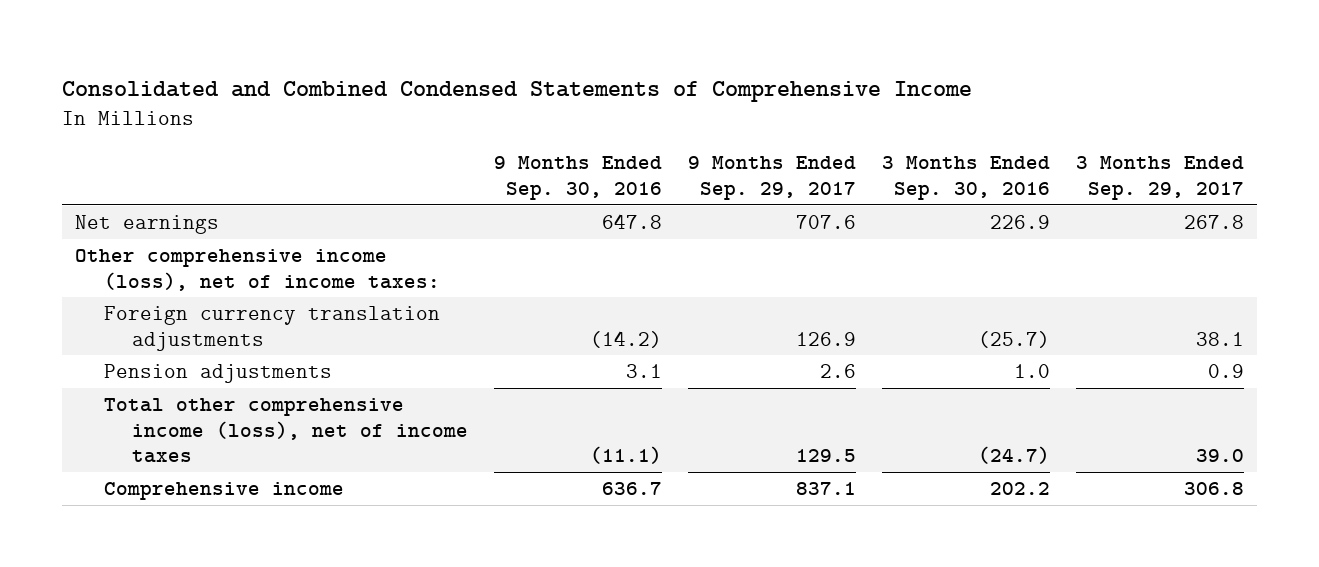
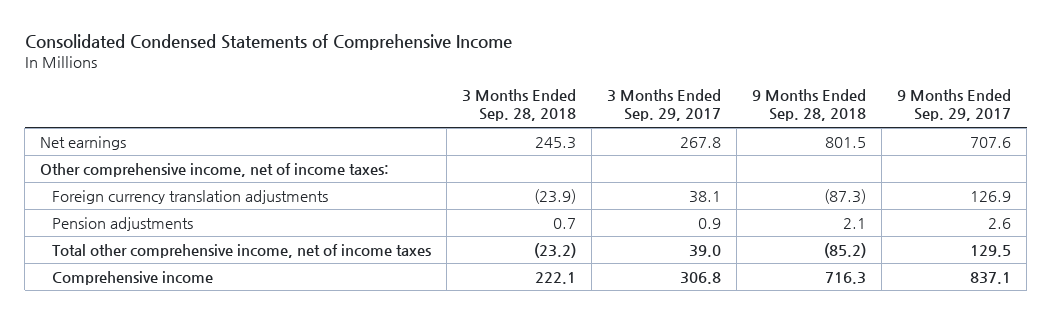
- Consolidated and Combined Condensed Statements of Comprehensive Income
+ Consolidated Condensed Statements of Comprehensive Income
- | 9 Months Ended Sep. 30, 2016 | 9 Months Ended Sep. 29, 2017 | 3 Months Ended Sep. 30, 2016 | 3 Months Ended Sep. 29, 2017
+ | 3 Months Ended Sep. 28, 2018 | 3 Months Ended Sep. 29, 2017 | 9 Months Ended Sep. 28, 2018 | 9 Months Ended Sep. 29, 2017
- Other comprehensive income (loss), net of income taxes:
+ Other comprehensive income, net of income taxes:
- Total other comprehensive income (loss), net of income taxes | (11.1) | 129.5 | (24.7) | 39.0
+ Total other comprehensive income, net of income taxes | (23.2) | 39.0 | (85.2) | 129.5

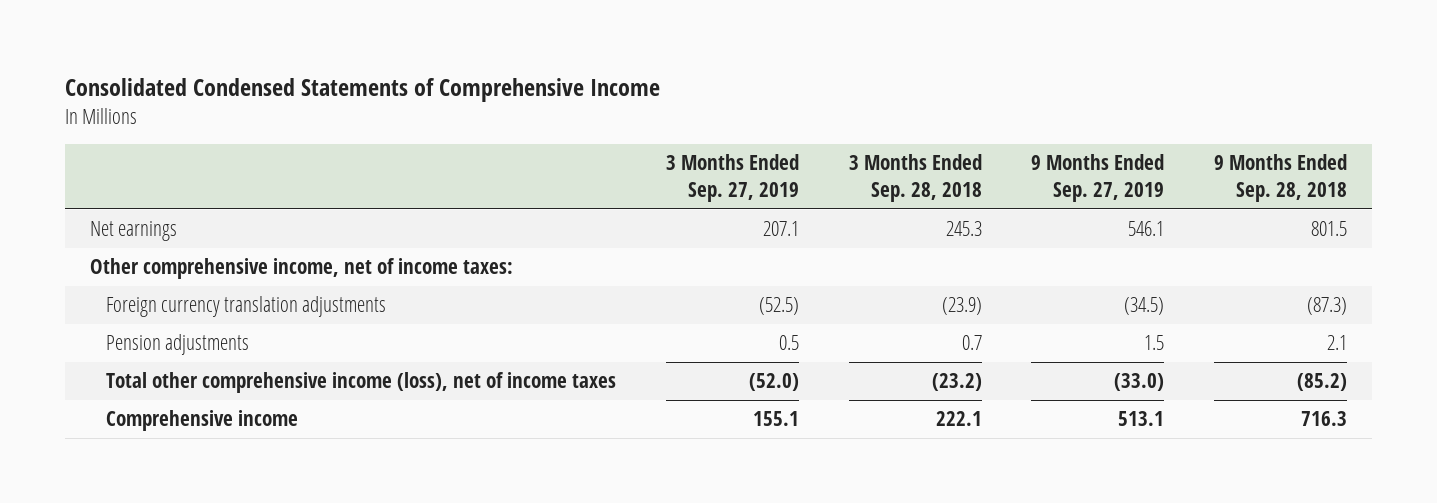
- | 3 Months Ended Sep. 28, 2018 | 3 Months Ended Sep. 29, 2017 | 9 Months Ended Sep. 28, 2018 | 9 Months Ended Sep. 29, 2017
+ | 3 Months Ended Sep. 27, 2019 | 3 Months Ended Sep. 28, 2018 | 9 Months Ended Sep. 27, 2019 | 9 Months Ended Sep. 28, 2018
- Total other comprehensive income, net of income taxes | (23.2) | 39.0 | (85.2) | 129.5
+ Total other comprehensive income (loss), net of income taxes | (52.0) | (23.2) | (33.0) | (85.2)

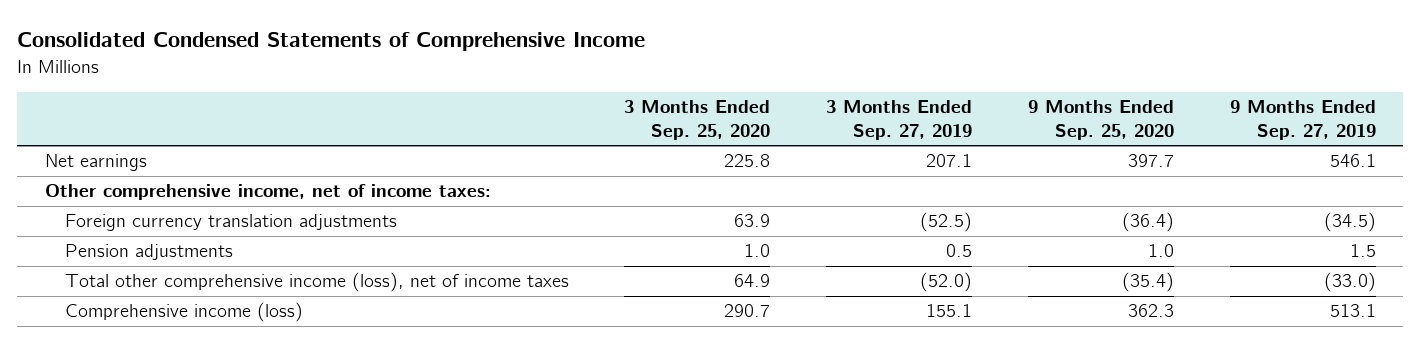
- | 3 Months Ended Sep. 27, 2019 | 3 Months Ended Sep. 28, 2018 | 9 Months Ended Sep. 27, 2019 | 9 Months Ended Sep. 28, 2018
+ | 3 Months Ended Sep. 25, 2020 | 3 Months Ended Sep. 27, 2019 | 9 Months Ended Sep. 25, 2020 | 9 Months Ended Sep. 27, 2019
- Comprehensive income | 155.1 | 222.1 | 513.1 | 716.3
+ Comprehensive income (loss) | 290.7 | 155.1 | 362.3 | 513.1

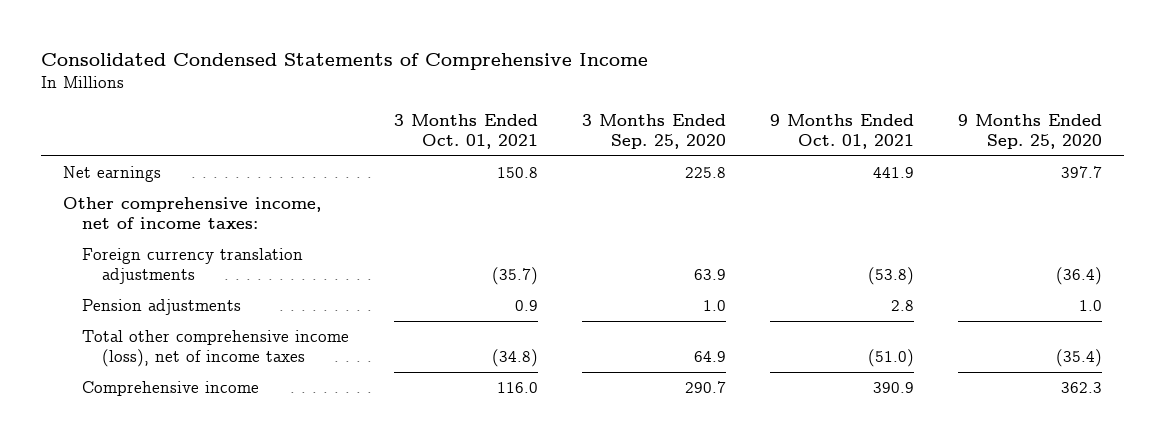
- | 3 Months Ended Sep. 25, 2020 | 3 Months Ended Sep. 27, 2019 | 9 Months Ended Sep. 25, 2020 | 9 Months Ended Sep. 27, 2019
+ | 3 Months Ended Oct. 01, 2021 | 3 Months Ended Sep. 25, 2020 | 9 Months Ended Oct. 01, 2021 | 9 Months Ended Sep. 25, 2020
- Comprehensive income (loss) | 290.7 | 155.1 | 362.3 | 513.1
+ Comprehensive income | 116.0 | 290.7 | 390.9 | 362.3

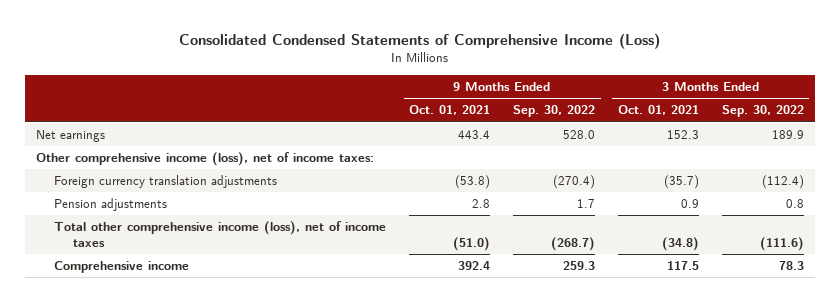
- Consolidated Condensed Statements of Comprehensive Income
+ Consolidated Condensed Statements of Comprehensive Income (Loss)
- | 3 Months Ended Oct. 01, 2021 | 3 Months Ended Sep. 25, 2020 | 9 Months Ended Oct. 01, 2021 | 9 Months Ended Sep. 25, 2020
+ | 9 Months Ended Oct. 01, 2021 | 9 Months Ended Sep. 30, 2022 | 3 Months Ended Oct. 01, 2021 | 3 Months Ended Sep. 30, 2022
- Net earnings | 150.8 | 225.8 | 441.9 | 397.7
- Other comprehensive income, net of income taxes:
+ Net earnings | 443.4 | 528.0 | 152.3 | 189.9
+ Other comprehensive income (loss), net of income taxes:
- Comprehensive income | 116.0 | 290.7 | 390.9 | 362.3
+ Comprehensive income | 392.4 | 259.3 | 117.5 | 78.3

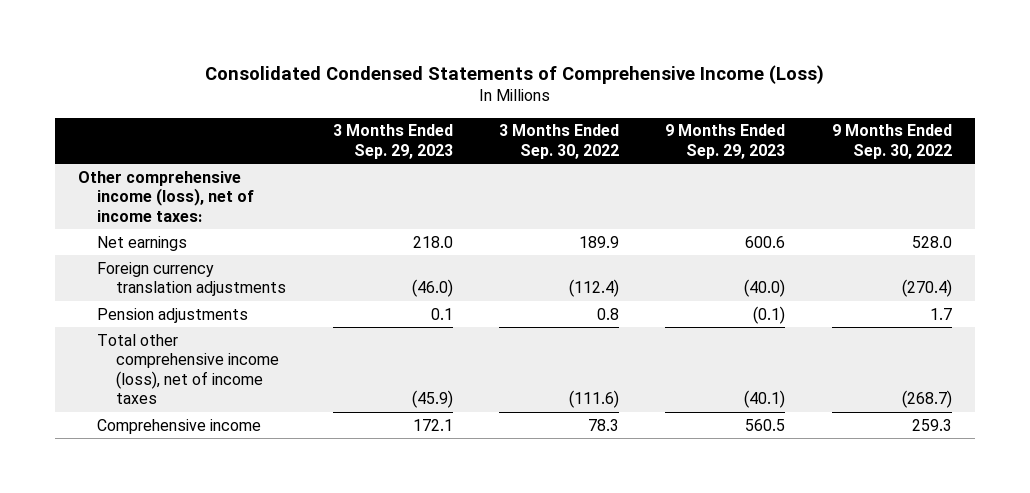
- | 9 Months Ended Oct. 01, 2021 | 9 Months Ended Sep. 30, 2022 | 3 Months Ended Oct. 01, 2021 | 3 Months Ended Sep. 30, 2022
+ | 3 Months Ended Sep. 29, 2023 | 3 Months Ended Sep. 30, 2022 | 9 Months Ended Sep. 29, 2023 | 9 Months Ended Sep. 30, 2022
moved down: Net earnings | 218.0 | 189.9 | 600.6 | 528.0

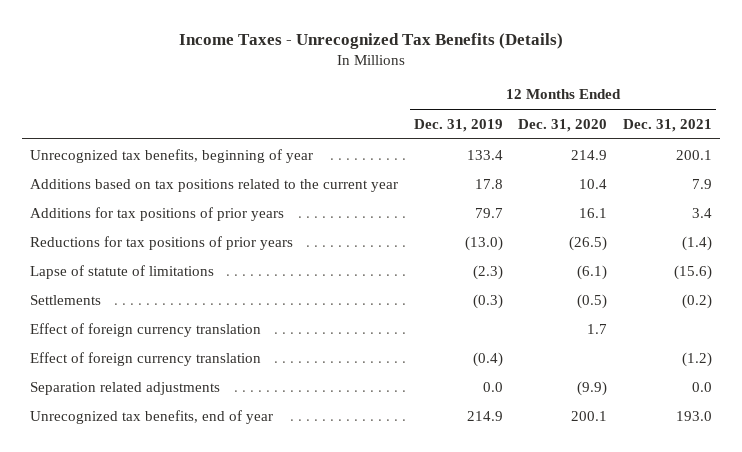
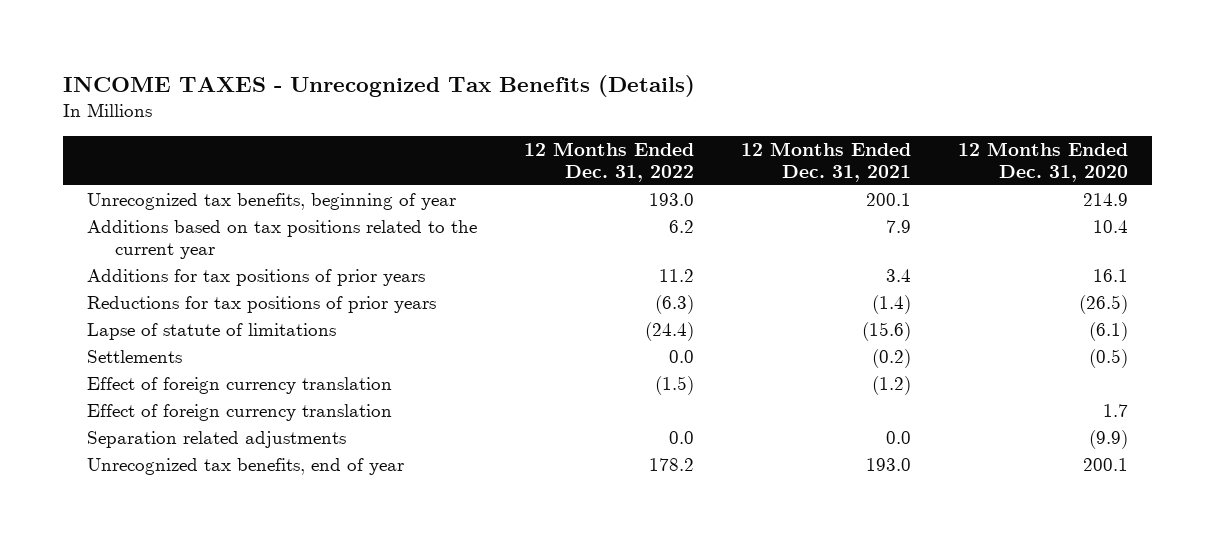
- Income Taxes - Unrecognized Tax Benefits (Details)
+ INCOME TAXES - Unrecognized Tax Benefits (Details)
- | 12 Months Ended Dec. 31, 2019 | 12 Months Ended Dec. 31, 2020 | 12 Months Ended Dec. 31, 2021
+ | 12 Months Ended Dec. 31, 2022 | 12 Months Ended Dec. 31, 2021 | 12 Months Ended Dec. 31, 2020
moved down: Effect of foreign currency translation | | | 1.7

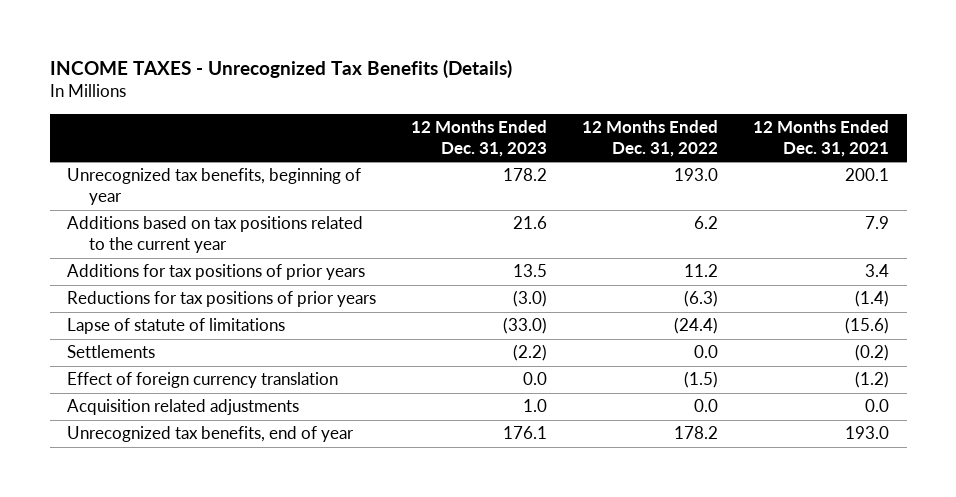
- | 12 Months Ended Dec. 31, 2022 | 12 Months Ended Dec. 31, 2021 | 12 Months Ended Dec. 31, 2020
+ | 12 Months Ended Dec. 31, 2023 | 12 Months Ended Dec. 31, 2022 | 12 Months Ended Dec. 31, 2021
- Effect of foreign currency translation | | | 1.7
- Separation related adjustments | 0.0 | 0.0 | (9.9)
+ Acquisition related adjustments | 1.0 | 0.0 | 0.0

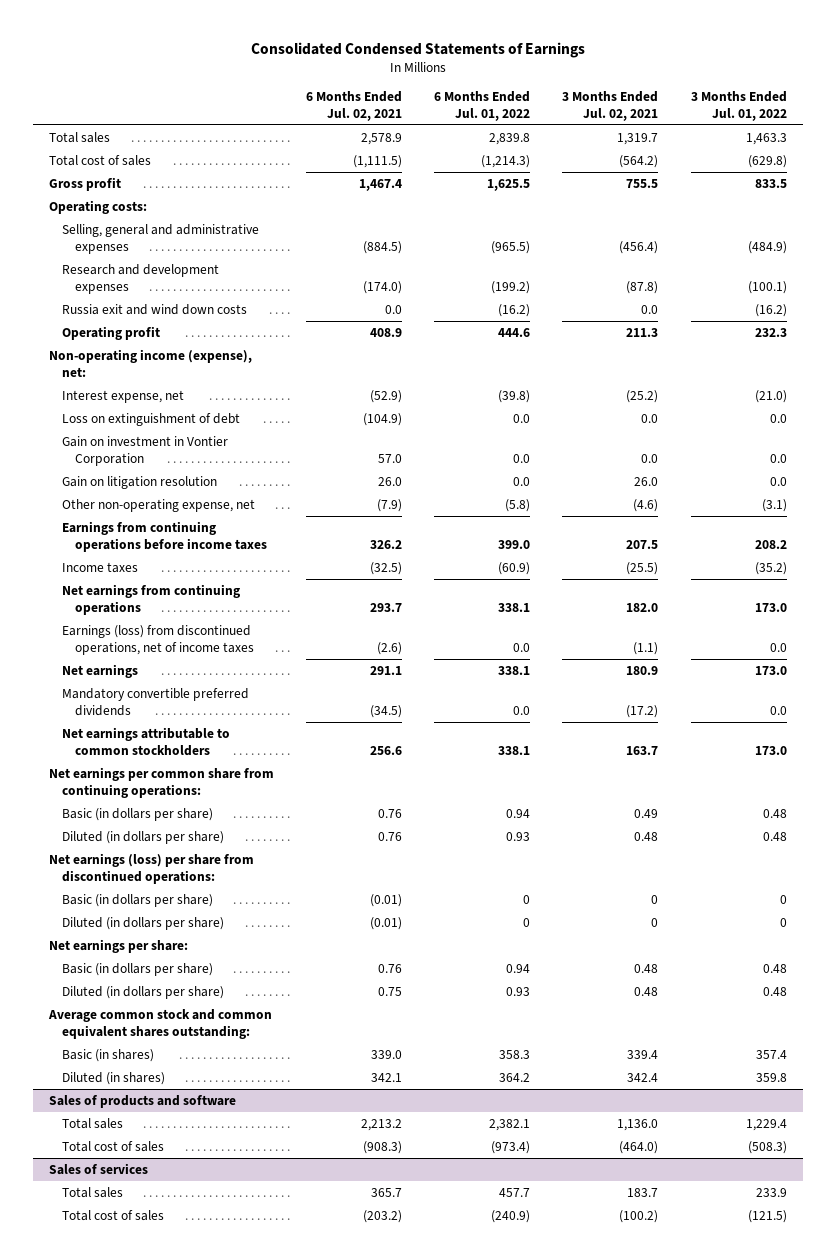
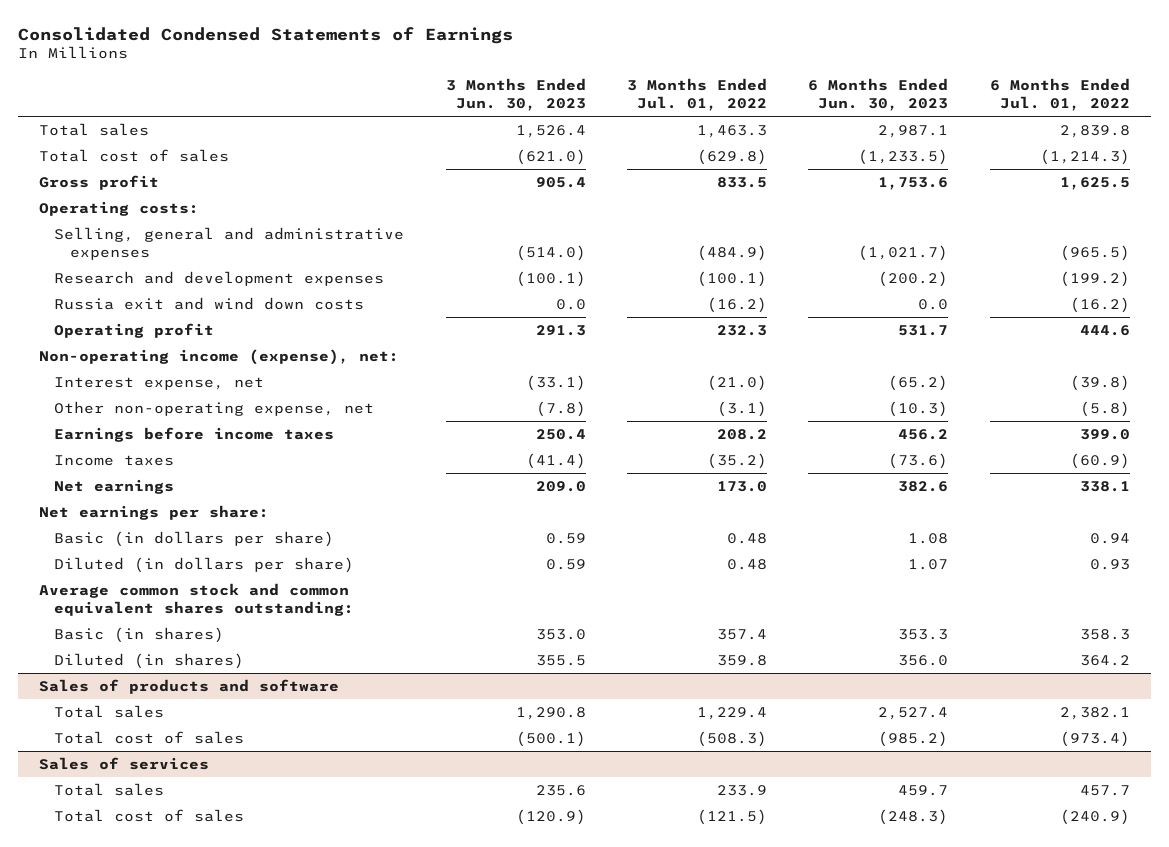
- | 6 Months Ended Jul. 02, 2021 | 6 Months Ended Jul. 01, 2022 | 3 Months Ended Jul. 02, 2021 | 3 Months Ended Jul. 01, 2022
+ | 3 Months Ended Jun. 30, 2023 | 3 Months Ended Jul. 01, 2022 | 6 Months Ended Jun. 30, 2023 | 6 Months Ended Jul. 01, 2022
- Loss on extinguishment of debt | (104.9) | 0.0 | 0.0 | 0.0
- Gain on investment in Vontier Corporation | 57.0 | 0.0 | 0.0 | 0.0
- Gain on litigation resolution | 26.0 | 0.0 | 26.0 | 0.0
- Earnings from continuing operations before income taxes | 326.2 | 399.0 | 207.5 | 208.2
+ Earnings before income taxes | 250.4 | 208.2 | 456.2 | 399.0
- Net earnings from continuing operations | 293.7 | 338.1 | 182.0 | 173.0
- Earnings (loss) from discontinued operations, net of income taxes | (2.6) | 0.0 | (1.1) | 0.0
- Mandatory convertible preferred dividends | (34.5) | 0.0 | (17.2) | 0.0
- Net earnings attributable to common stockholders | 256.6 | 338.1 | 163.7 | 173.0
- Net earnings per common share from continuing operations:
- Basic (in dollars per share) | 0.76 | 0.94 | 0.49 | 0.48
- Diluted (in dollars per share) | 0.76 | 0.93 | 0.48 | 0.48
- Net earnings (loss) per share from discontinued operations:
- Basic (in dollars per share) | (0.01) | 0 | 0 | 0
- Diluted (in dollars per share) | (0.01) | 0 | 0 | 0

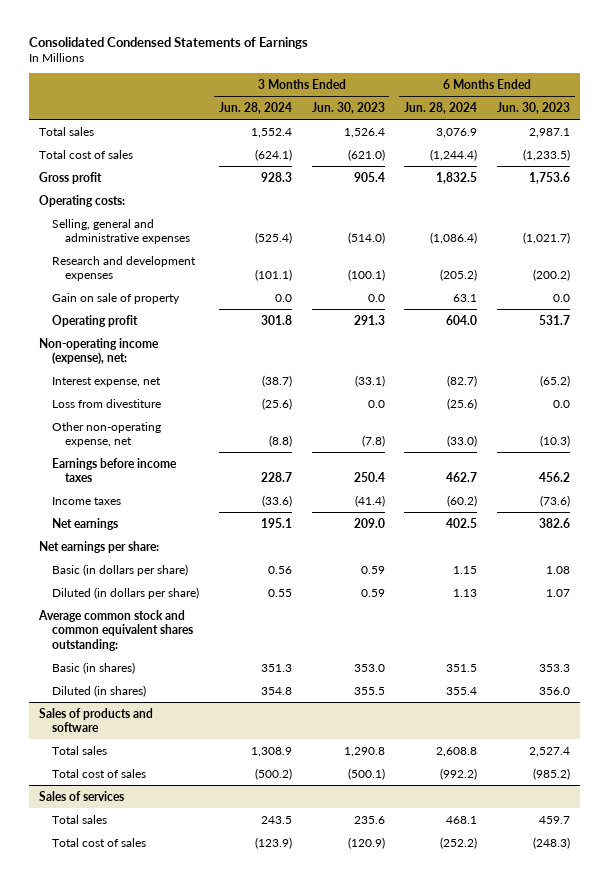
- | 3 Months Ended Jun. 30, 2023 | 3 Months Ended Jul. 01, 2022 | 6 Months Ended Jun. 30, 2023 | 6 Months Ended Jul. 01, 2022
+ | 3 Months Ended Jun. 28, 2024 | 3 Months Ended Jun. 30, 2023 | 6 Months Ended Jun. 28, 2024 | 6 Months Ended Jun. 30, 2023
- Russia exit and wind down costs | 0.0 | (16.2) | 0.0 | (16.2)
+ Gain on sale of property | 0.0 | 0.0 | 63.1 | 0.0
+ Loss from divestiture | (25.6) | 0.0 | (25.6) | 0.0

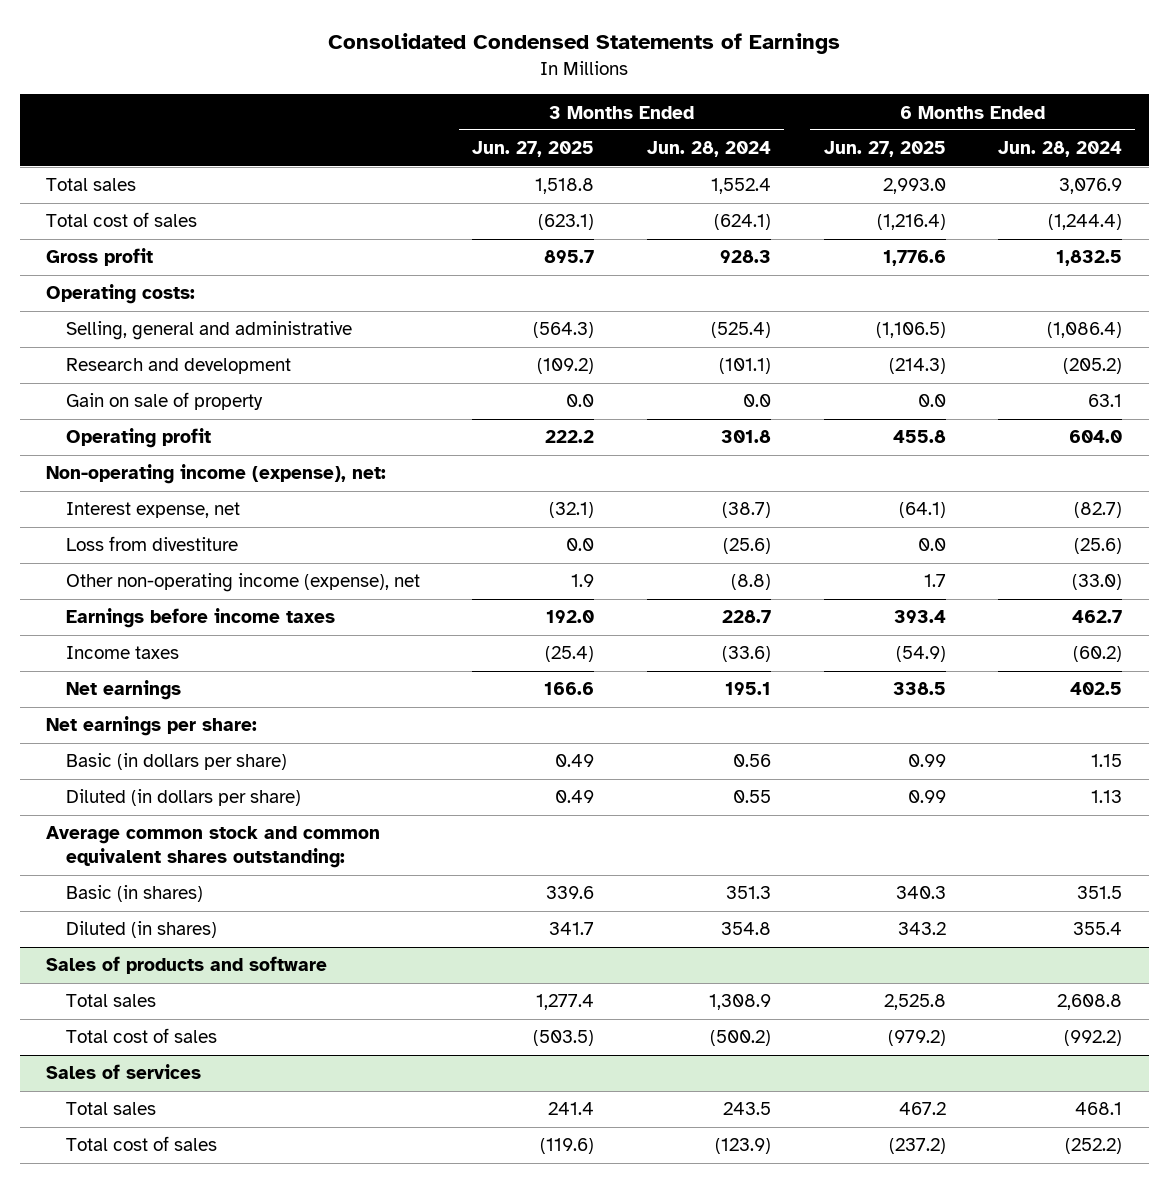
- | 3 Months Ended Jun. 28, 2024 | 3 Months Ended Jun. 30, 2023 | 6 Months Ended Jun. 28, 2024 | 6 Months Ended Jun. 30, 2023
+ | 3 Months Ended Jun. 27, 2025 | 3 Months Ended Jun. 28, 2024 | 6 Months Ended Jun. 27, 2025 | 6 Months Ended Jun. 28, 2024
- Selling, general and administrative expenses | (525.4) | (514.0) | (1,086.4) | (1,021.7)
- Research and development expenses | (101.1) | (100.1) | (205.2) | (200.2)
+ Selling, general and administrative | (564.3) | (525.4) | (1,106.5) | (1,086.4)
+ Research and development | (109.2) | (101.1) | (214.3) | (205.2)
- Other non-operating expense, net | (8.8) | (7.8) | (33.0) | (10.3)
+ Other non-operating income (expense), net | 1.9 | (8.8) | 1.7 | (33.0)

